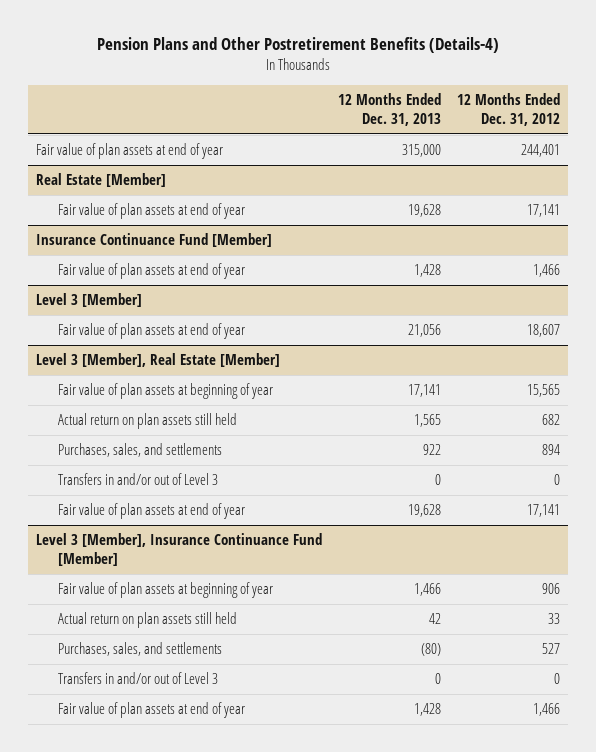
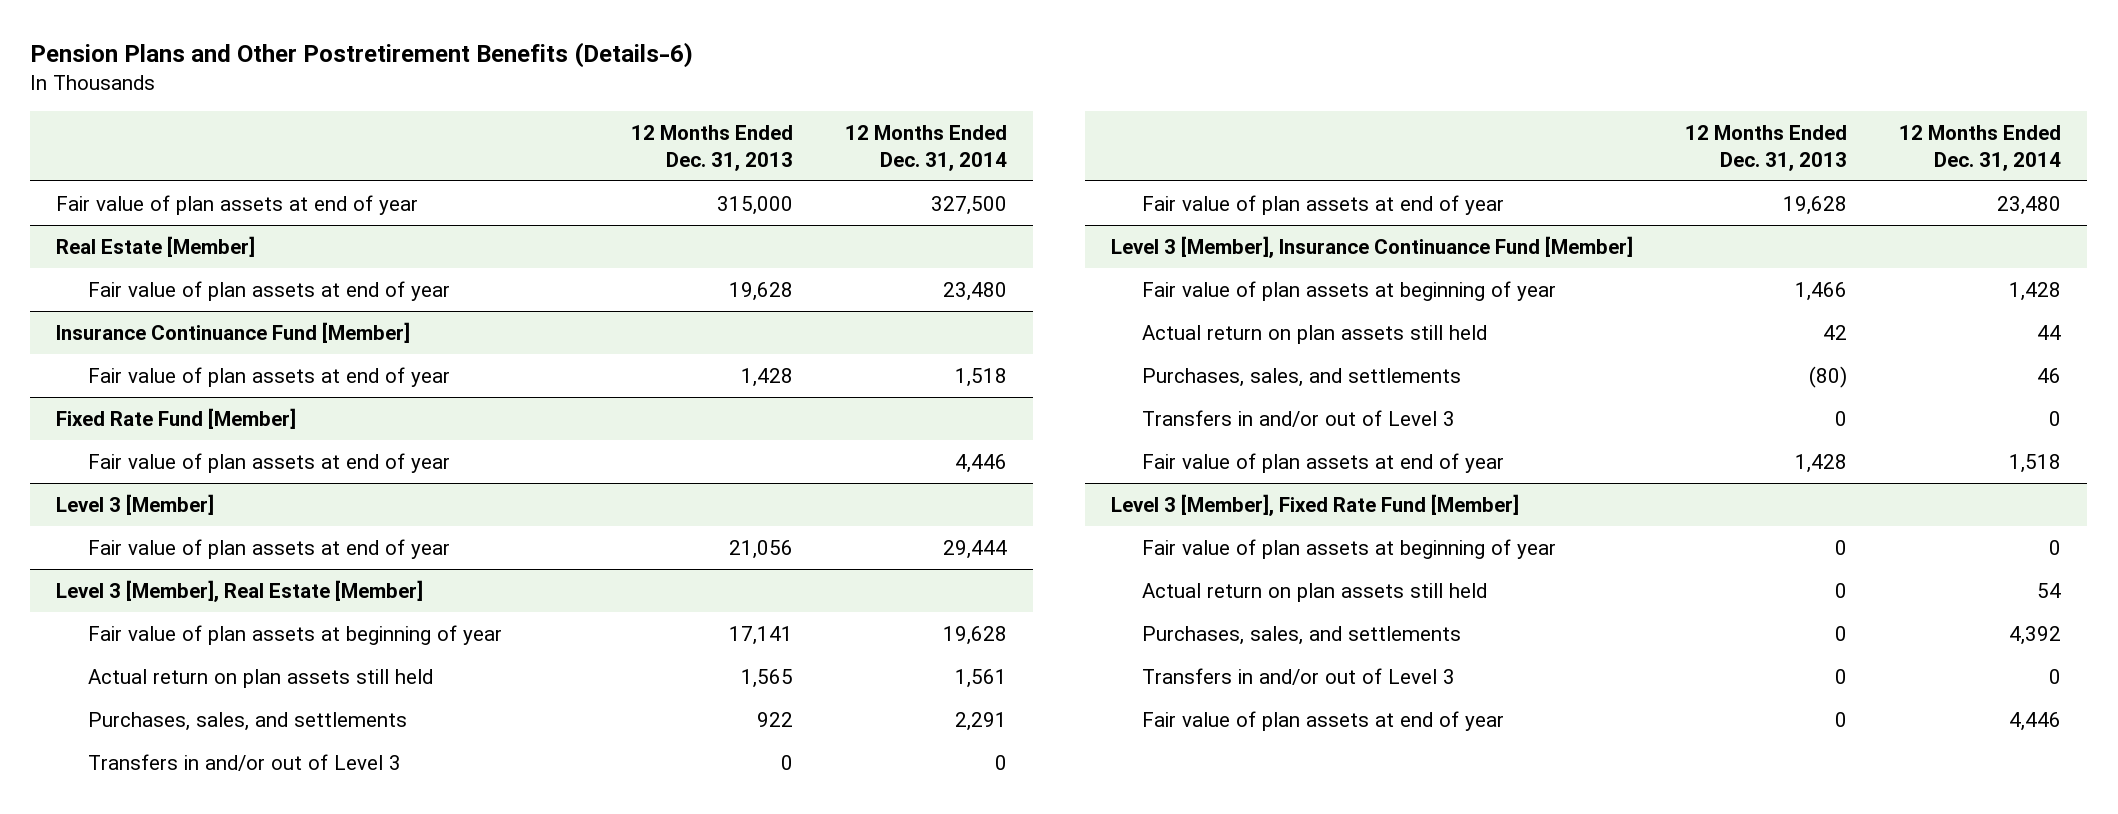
- Pension Plans and Other Postretirement Benefits (Details-4)
+ Pension Plans and Other Postretirement Benefits (Details-6)
- | 12 Months Ended Dec. 31, 2013 | 12 Months Ended Dec. 31, 2012
+ | 12 Months Ended Dec. 31, 2013 | 12 Months Ended Dec. 31, 2014
+ Fixed Rate Fund [Member]
+ Fair value of plan assets at end of year | | 4,446
+ Level 3 [Member], Fixed Rate Fund [Member]
+ Fair value of plan assets at beginning of year | 0 | 0
+ Actual return on plan assets still held | 0 | 54
+ Purchases, sales, and settlements | 0 | 4,392
+ Transfers in and/or out of Level 3 | 0 | 0
+ Fair value of plan assets at end of year | 0 | 4,446

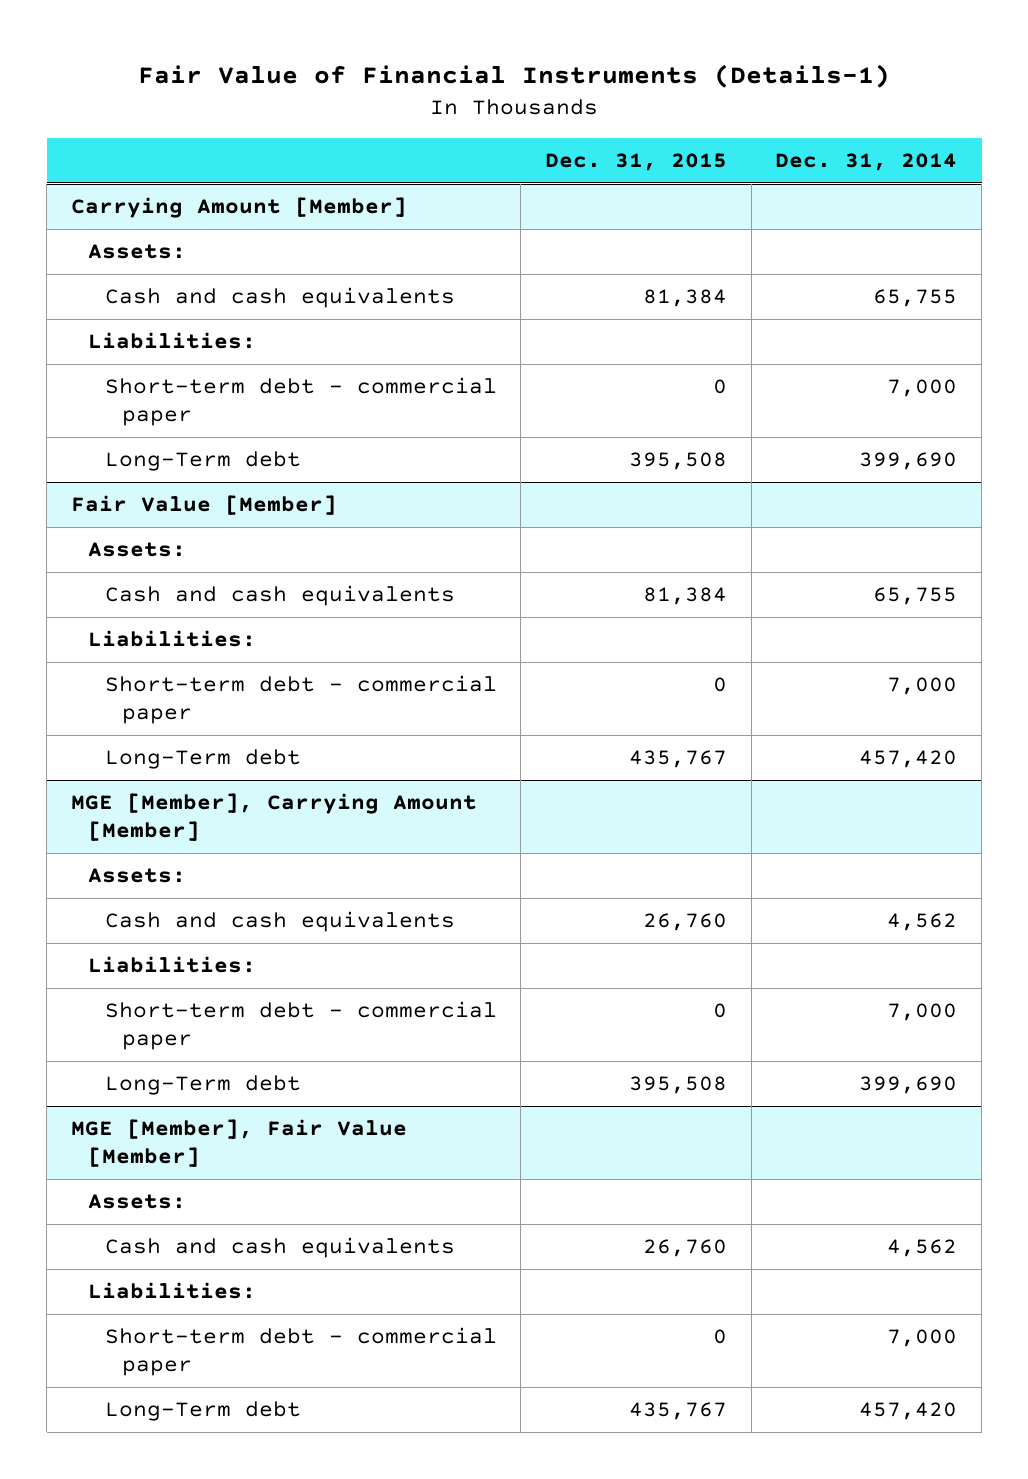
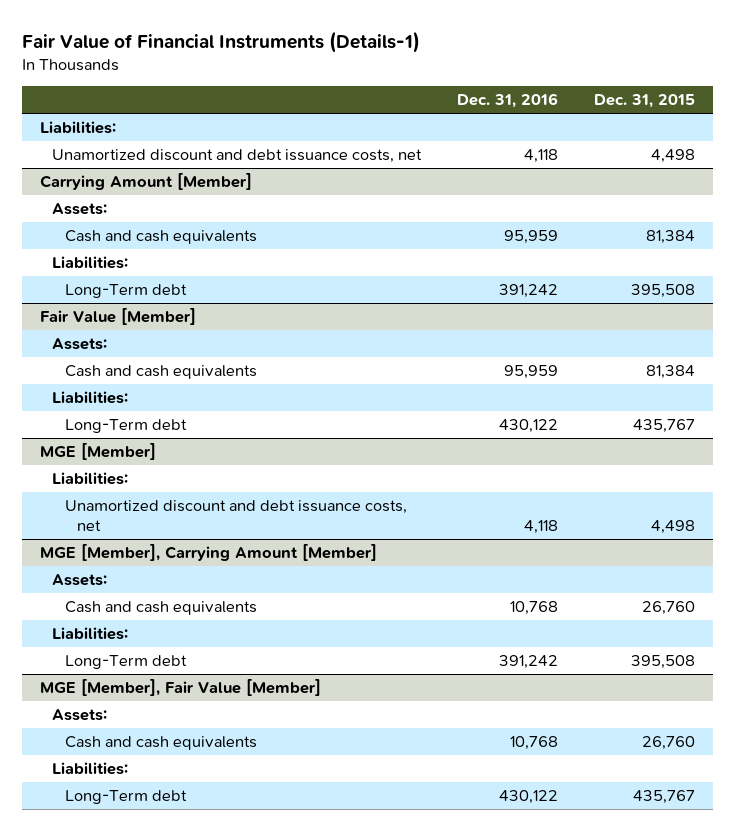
- | Dec. 31, 2015 | Dec. 31, 2014
+ | Dec. 31, 2016 | Dec. 31, 2015
+ Liabilities:
+ Unamortized discount and debt issuance costs, net | 4,118 | 4,498
@ Carrying Amount [Member]
- Short-term debt - commercial paper | 0 | 7,000
@ Fair Value [Member]
- Short-term debt - commercial paper | 0 | 7,000
+ MGE [Member]
+ Liabilities:
+ Unamortized discount and debt issuance costs, net | 4,118 | 4,498
@ MGE [Member], Carrying Amount [Member]
- Short-term debt - commercial paper | 0 | 7,000
@ MGE [Member], Fair Value [Member]
- Short-term debt - commercial paper | 0 | 7,000

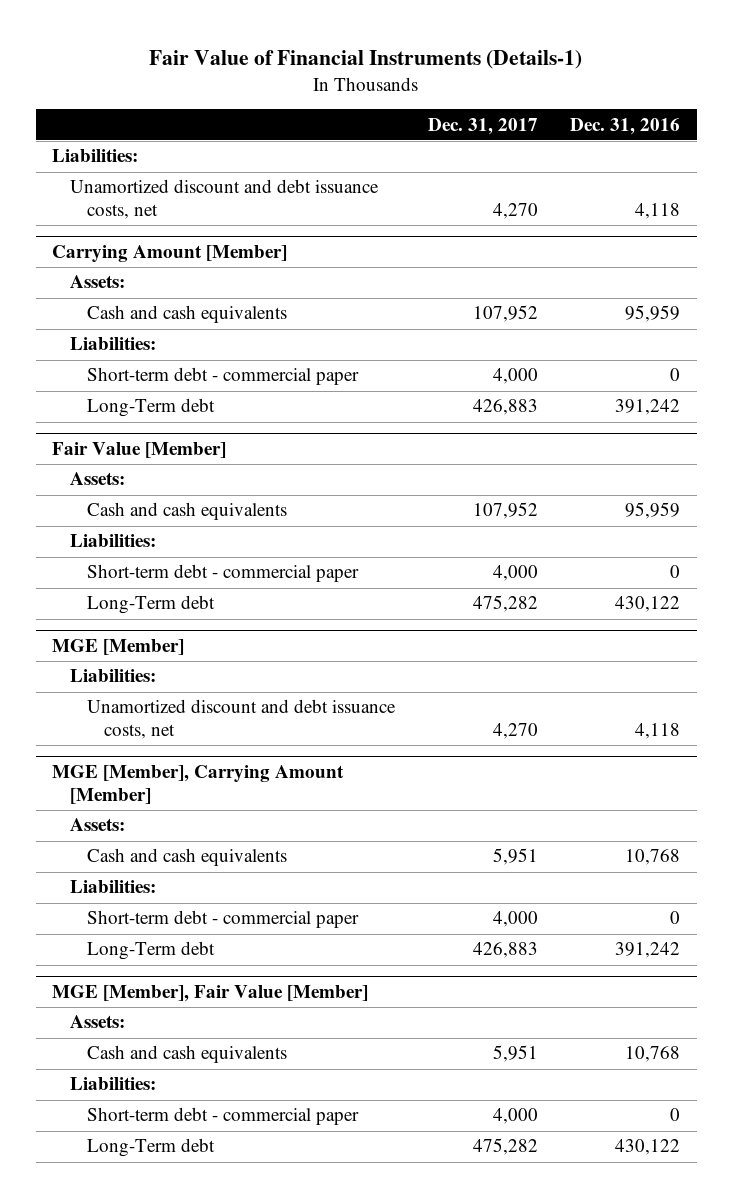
- | Dec. 31, 2016 | Dec. 31, 2015
+ | Dec. 31, 2017 | Dec. 31, 2016
@ Carrying Amount [Member]
+ Short-term debt - commercial paper | 4,000 | 0
@ Fair Value [Member]
+ Short-term debt - commercial paper | 4,000 | 0
@ MGE [Member], Carrying Amount [Member]
+ Short-term debt - commercial paper | 4,000 | 0
@ MGE [Member], Fair Value [Member]
+ Short-term debt - commercial paper | 4,000 | 0

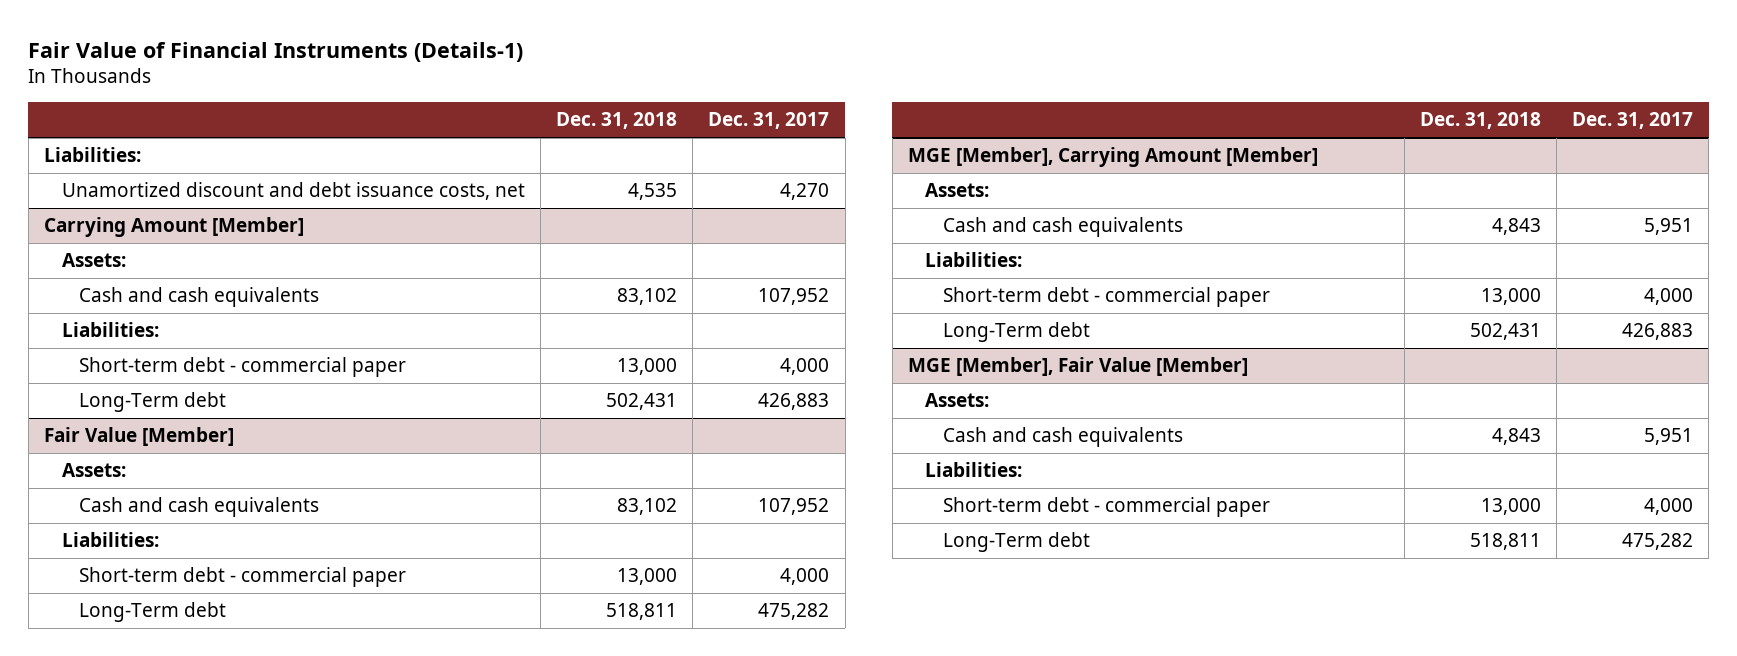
- | Dec. 31, 2017 | Dec. 31, 2016
+ | Dec. 31, 2018 | Dec. 31, 2017
- MGE [Member]
- Liabilities:
- Unamortized discount and debt issuance costs, net | 4,270 | 4,118

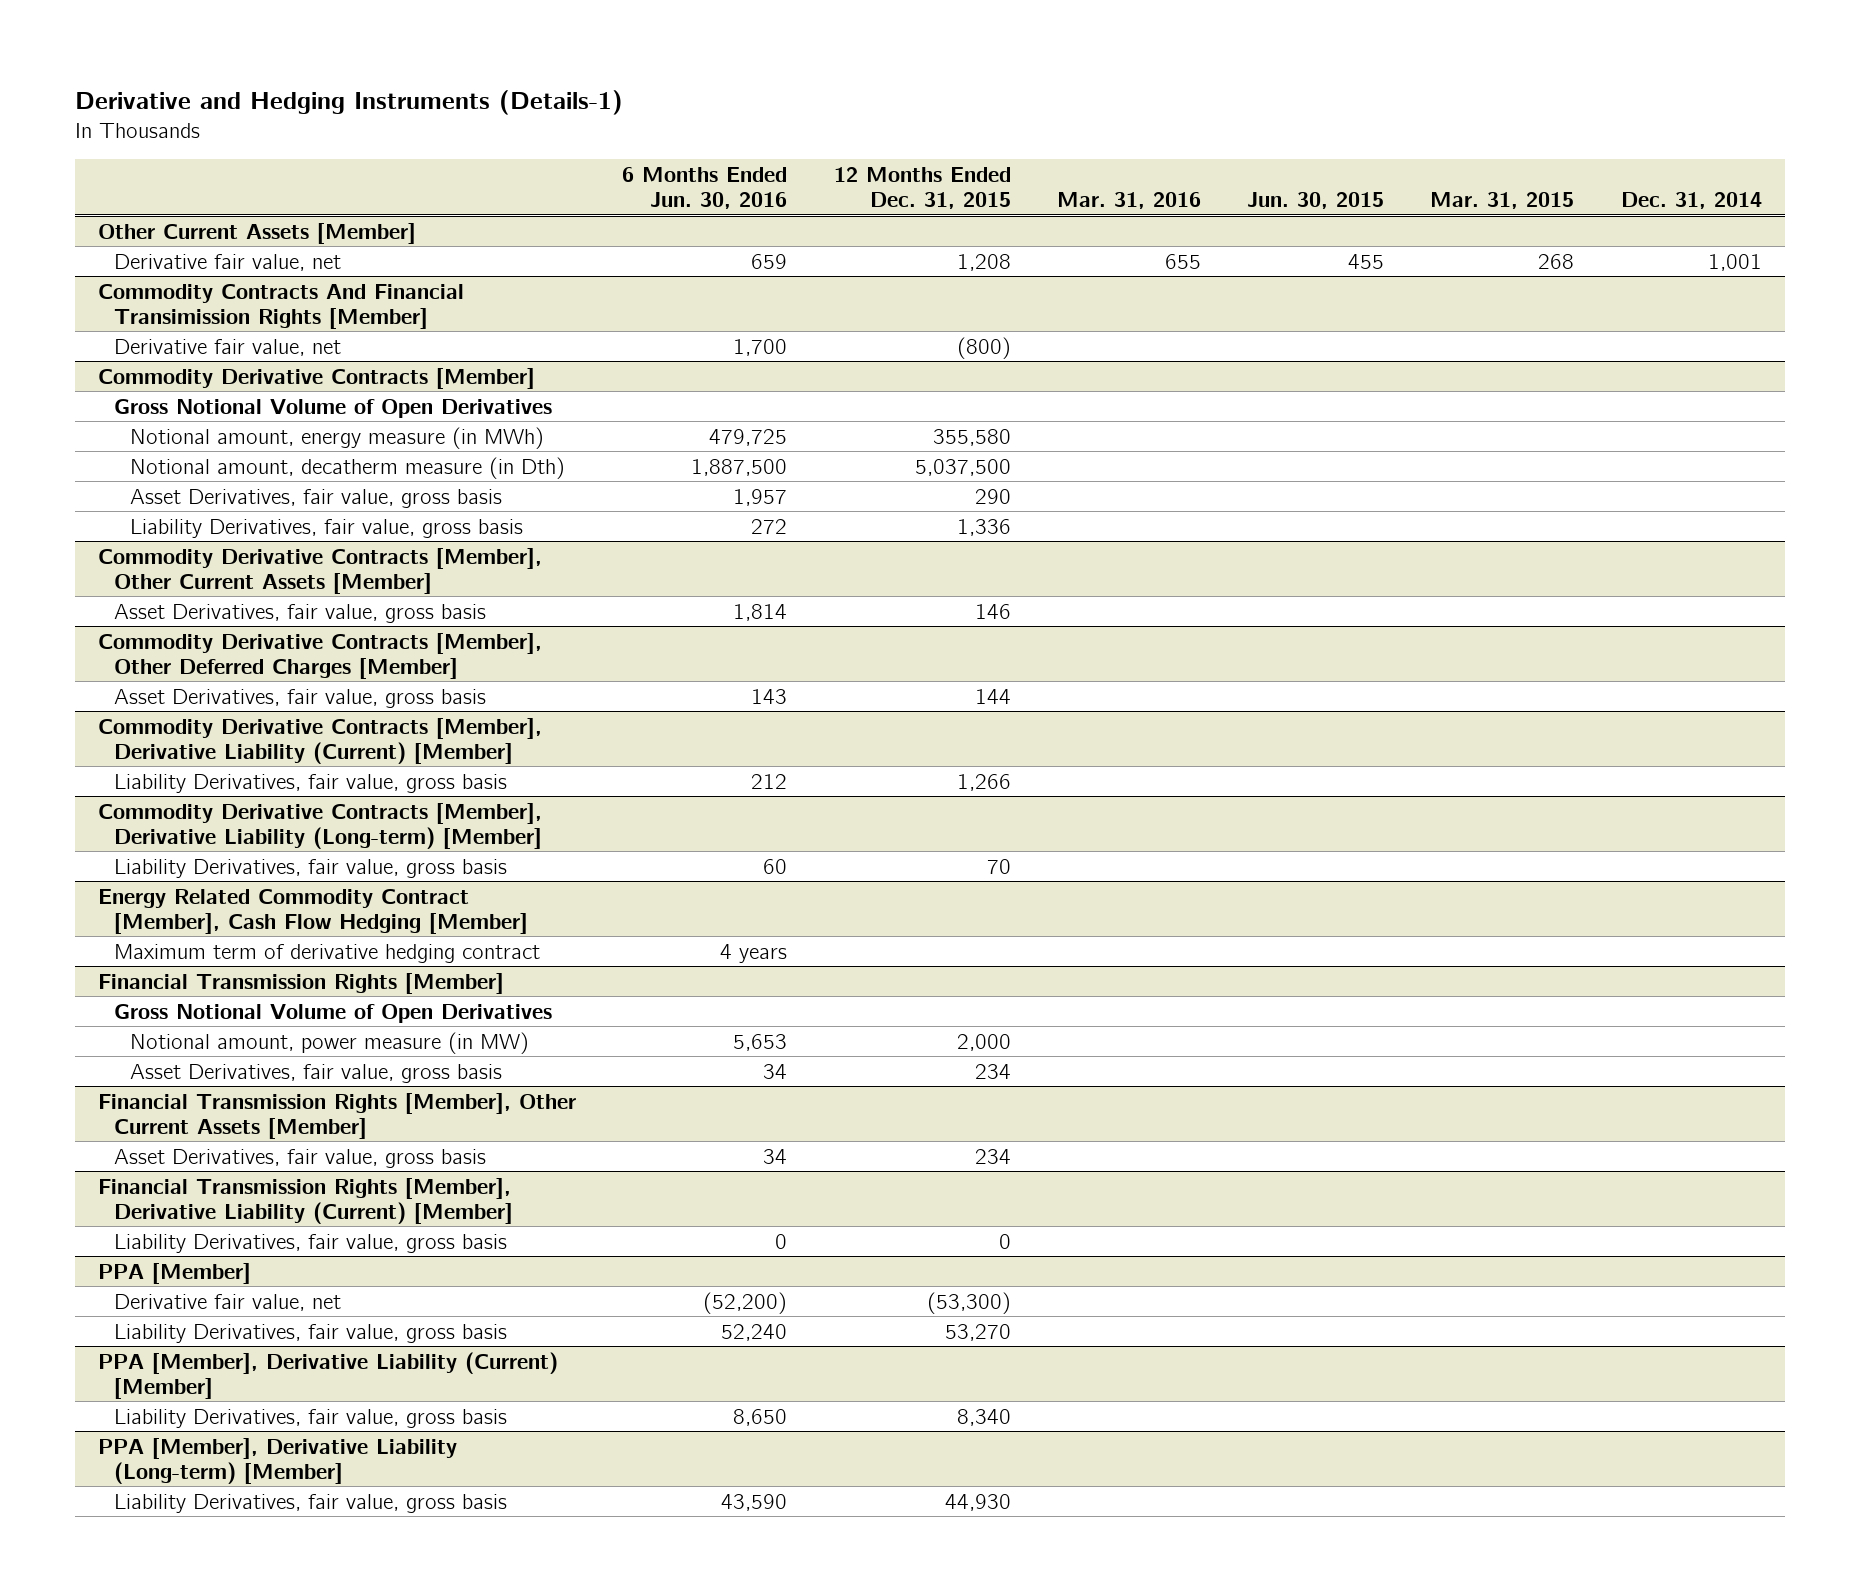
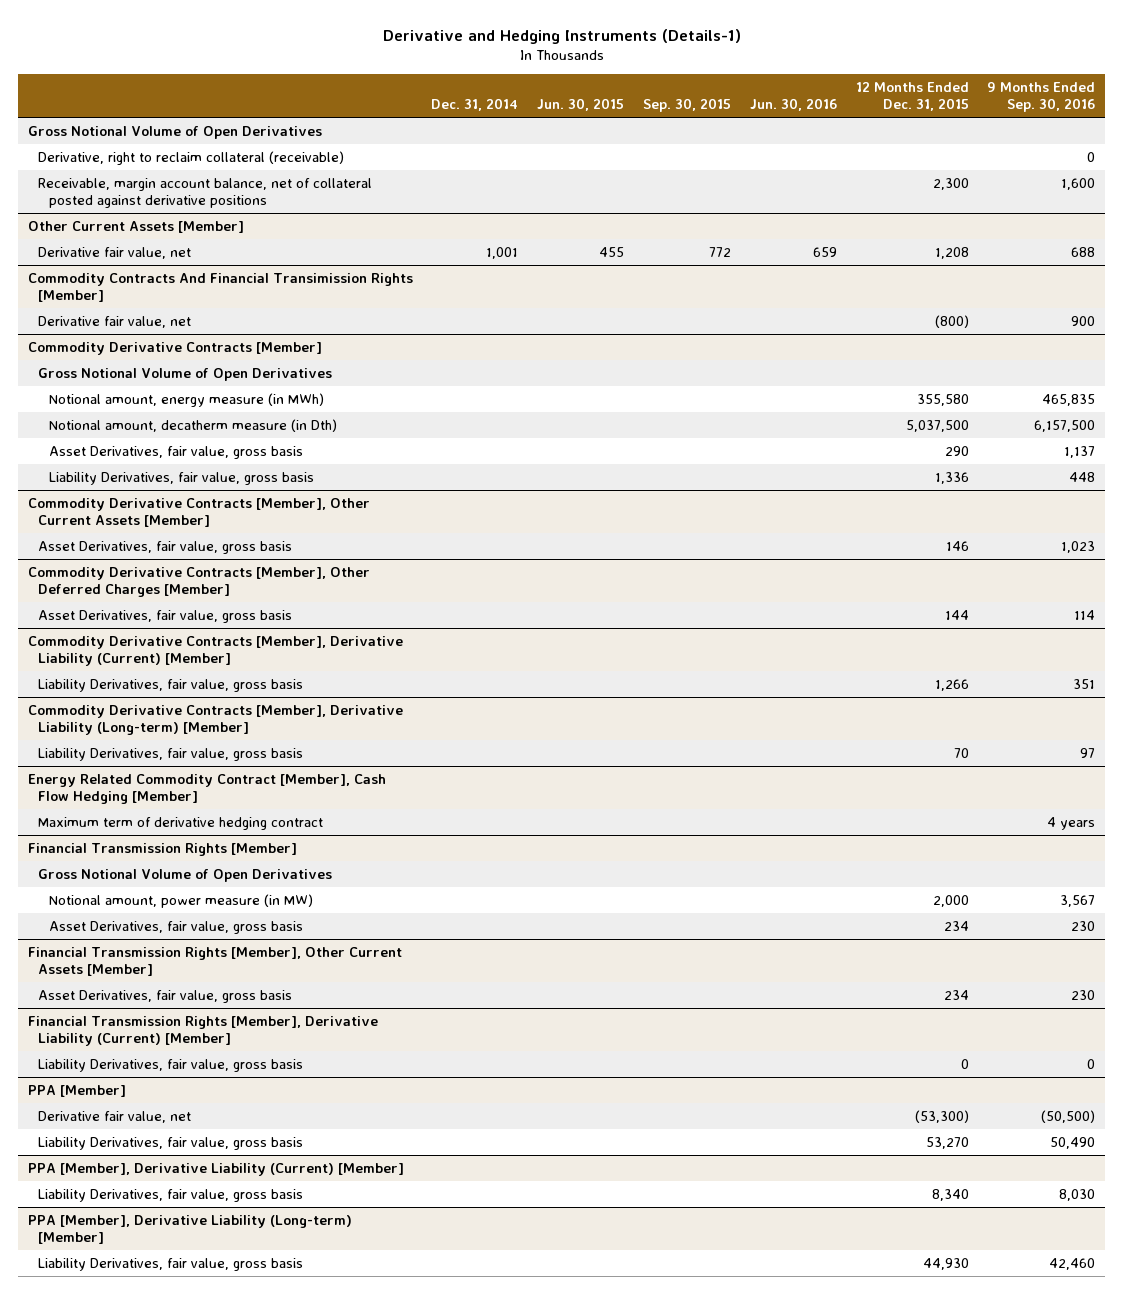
- | 6 Months Ended Jun. 30, 2016 | 12 Months Ended Dec. 31, 2015 | Mar. 31, 2016 | Jun. 30, 2015 | Mar. 31, 2015 | Dec. 31, 2014
+ | Dec. 31, 2014 | Jun. 30, 2015 | Sep. 30, 2015 | Jun. 30, 2016 | 12 Months Ended Dec. 31, 2015 | 9 Months Ended Sep. 30, 2016
+ Gross Notional Volume of Open Derivatives
+ Derivative, right to reclaim collateral (receivable) | | | | | | 0
+ Receivable, margin account balance, net of collateral posted against derivative positions | | | | | 2,300 | 1,600

